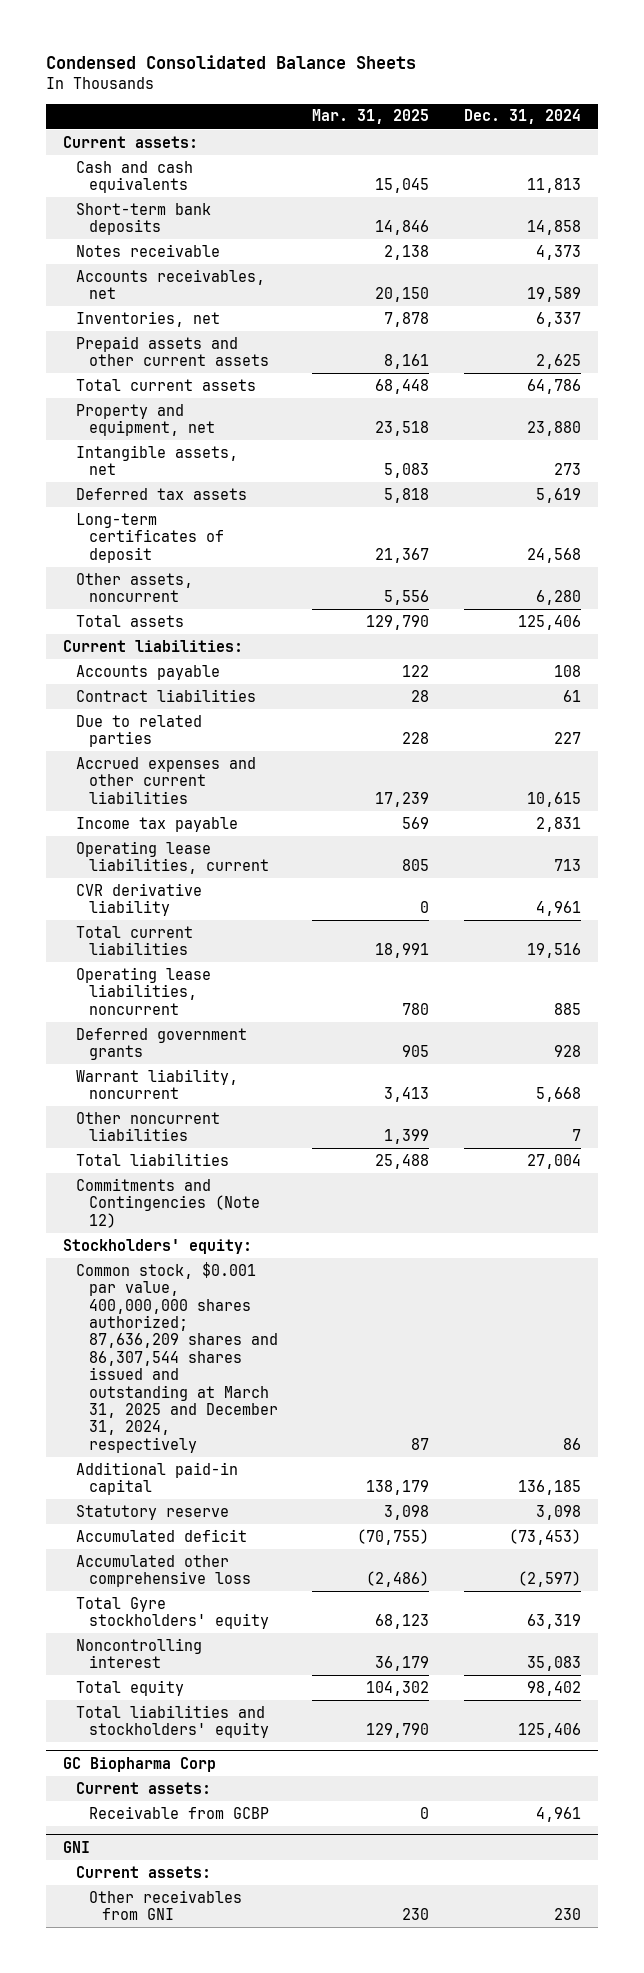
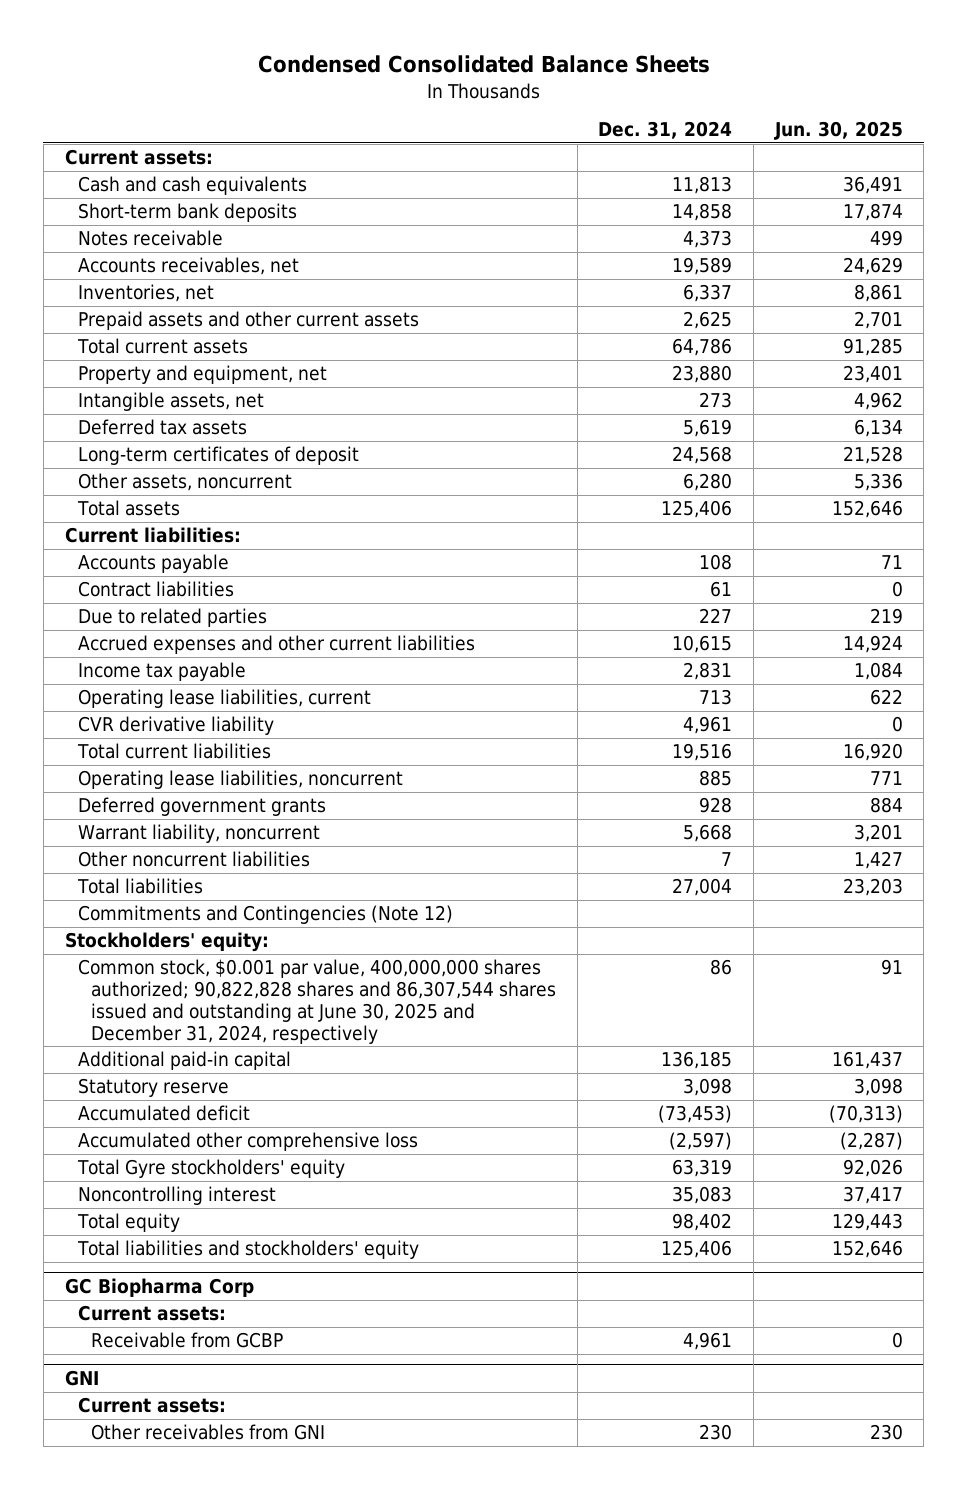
- | Mar. 31, 2025 | Dec. 31, 2024
+ | Dec. 31, 2024 | Jun. 30, 2025
- Common stock, $0.001 par value, 400,000,000 shares authorized; 87,636,209 shares and 86,307,544 shares issued and outstanding at March 31, 2025 and December 31, 2024, respectively | 87 | 86
+ Common stock, $0.001 par value, 400,000,000 shares authorized; 90,822,828 shares and 86,307,544 shares issued and outstanding at June 30, 2025 and December 31, 2024, respectively | 86 | 91

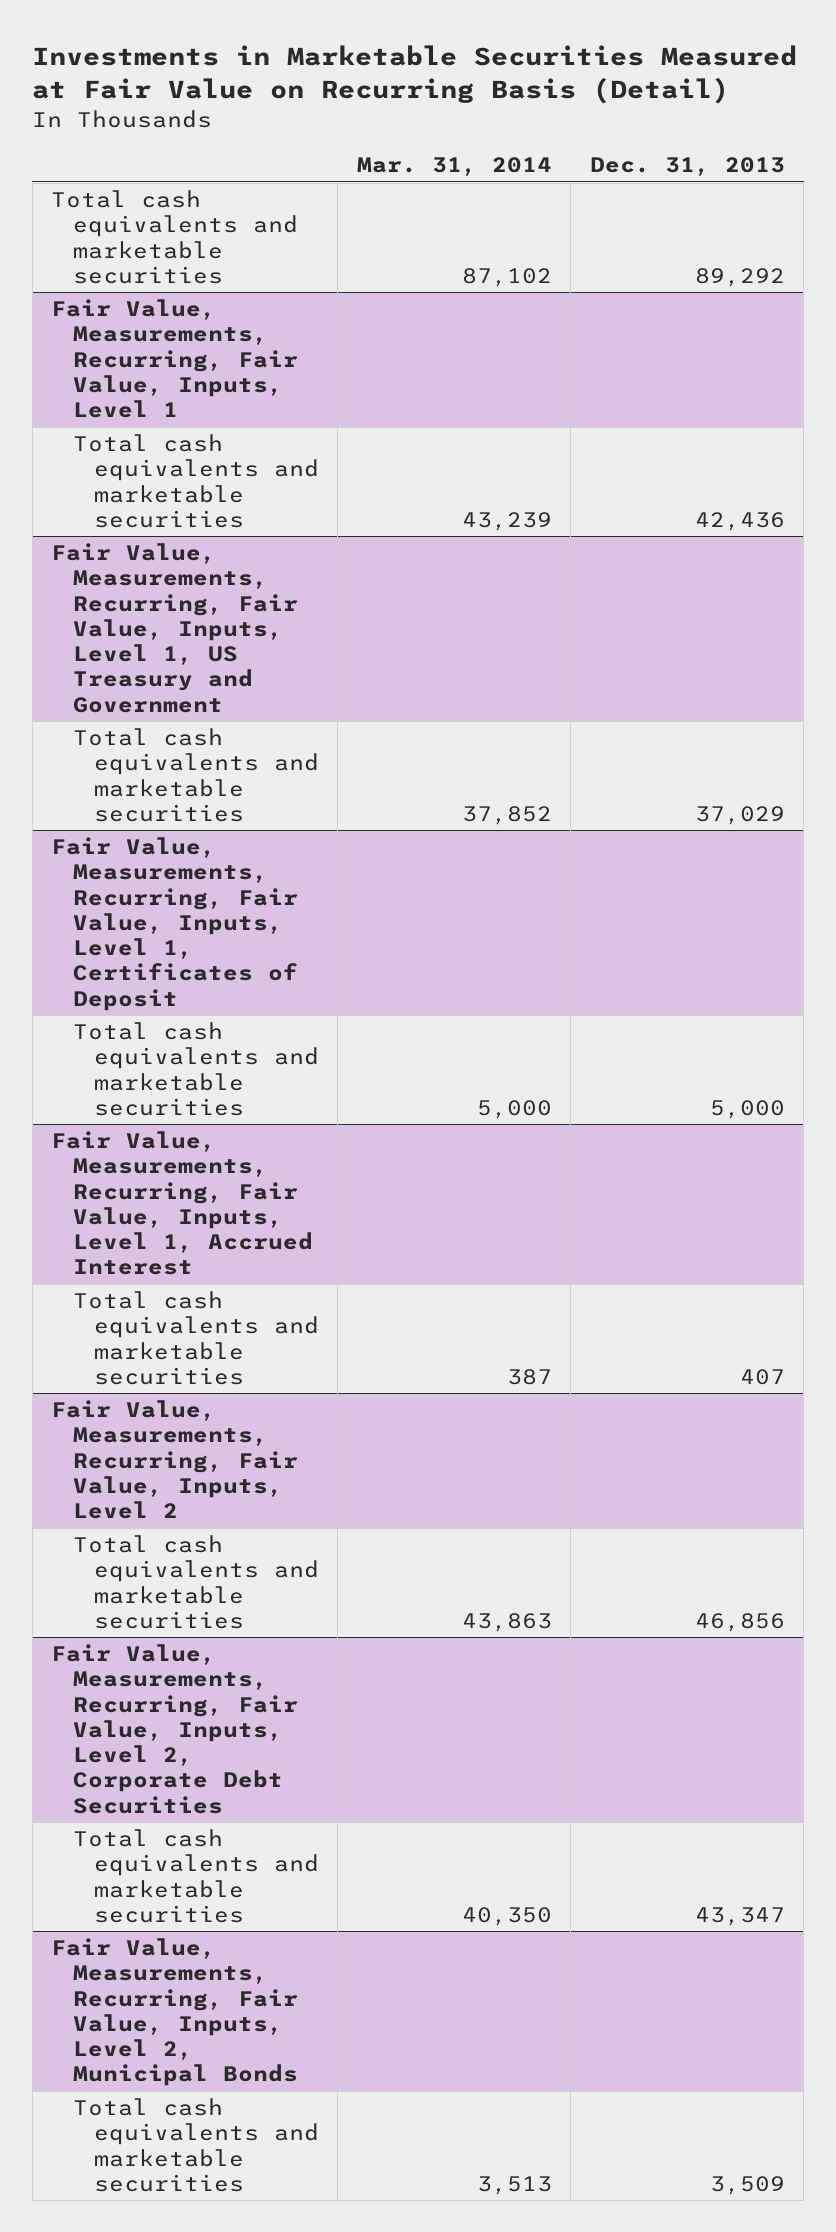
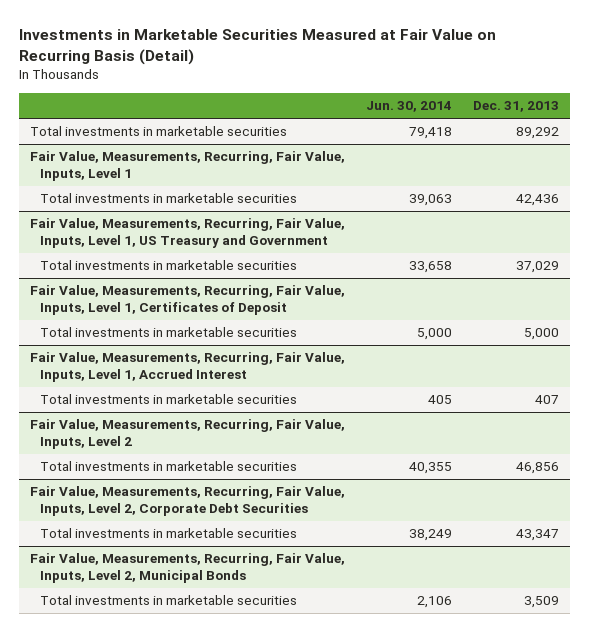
- | Mar. 31, 2014 | Dec. 31, 2013
+ | Jun. 30, 2014 | Dec. 31, 2013
- Total cash equivalents and marketable securities | 87,102 | 89,292
+ Total investments in marketable securities | 79,418 | 89,292
@ Fair Value, Measurements, Recurring, Fair Value, Inputs, Level 1
- Total cash equivalents and marketable securities | 43,239 | 42,436
+ Total investments in marketable securities | 39,063 | 42,436
@ Fair Value, Measurements, Recurring, Fair Value, Inputs, Level 1, US Treasury and Government
- Total cash equivalents and marketable securities | 37,852 | 37,029
+ Total investments in marketable securities | 33,658 | 37,029
@ Fair Value, Measurements, Recurring, Fair Value, Inputs, Level 1, Certificates of Deposit
- Total cash equivalents and marketable securities | 5,000 | 5,000
+ Total investments in marketable securities | 5,000 | 5,000
@ Fair Value, Measurements, Recurring, Fair Value, Inputs, Level 1, Accrued Interest
- Total cash equivalents and marketable securities | 387 | 407
+ Total investments in marketable securities | 405 | 407
@ Fair Value, Measurements, Recurring, Fair Value, Inputs, Level 2
- Total cash equivalents and marketable securities | 43,863 | 46,856
+ Total investments in marketable securities | 40,355 | 46,856
@ Fair Value, Measurements, Recurring, Fair Value, Inputs, Level 2, Corporate Debt Securities
- Total cash equivalents and marketable securities | 40,350 | 43,347
+ Total investments in marketable securities | 38,249 | 43,347
@ Fair Value, Measurements, Recurring, Fair Value, Inputs, Level 2, Municipal Bonds
- Total cash equivalents and marketable securities | 3,513 | 3,509
+ Total investments in marketable securities | 2,106 | 3,509

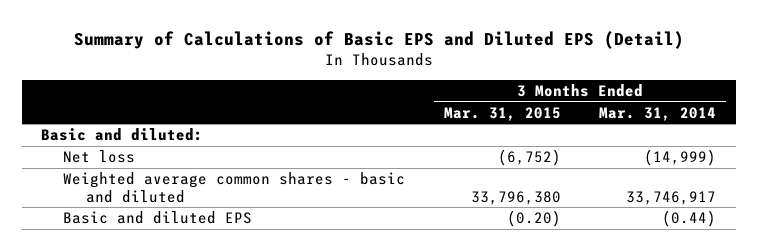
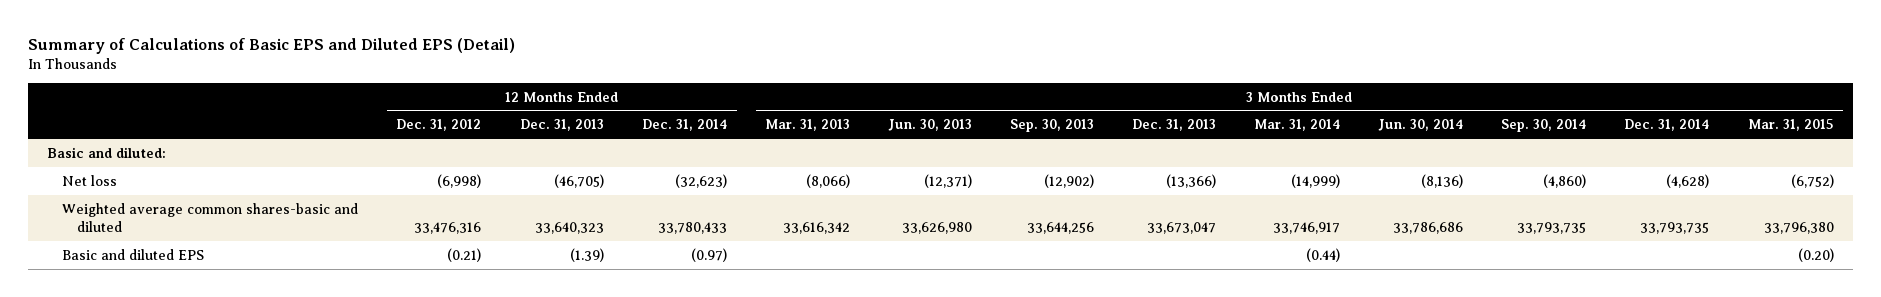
- | 3 Months Ended Mar. 31, 2015 | 3 Months Ended Mar. 31, 2014
+ | 12 Months Ended Dec. 31, 2012 | 12 Months Ended Dec. 31, 2013 | 12 Months Ended Dec. 31, 2014 | 3 Months Ended Mar. 31, 2013 | 3 Months Ended Jun. 30, 2013 | 3 Months Ended Sep. 30, 2013 | 3 Months Ended Dec. 31, 2013 | 3 Months Ended Mar. 31, 2014 | 3 Months Ended Jun. 30, 2014 | 3 Months Ended Sep. 30, 2014 | 3 Months Ended Dec. 31, 2014 | 3 Months Ended Mar. 31, 2015
- Weighted average common shares - basic and diluted | 33,796,380 | 33,746,917
+ Weighted average common shares-basic and diluted | 33,476,316 | 33,640,323 | 33,780,433 | 33,616,342 | 33,626,980 | 33,644,256 | 33,673,047 | 33,746,917 | 33,786,686 | 33,793,735 | 33,793,735 | 33,796,380

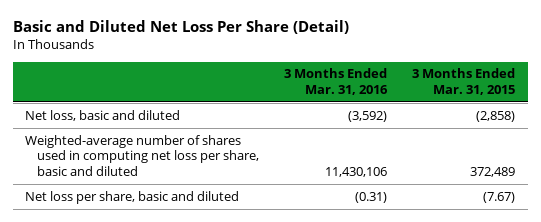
- Summary of Calculations of Basic EPS and Diluted EPS (Detail)
+ Basic and Diluted Net Loss Per Share (Detail)
- | 12 Months Ended Dec. 31, 2012 | 12 Months Ended Dec. 31, 2013 | 12 Months Ended Dec. 31, 2014 | 3 Months Ended Mar. 31, 2013 | 3 Months Ended Jun. 30, 2013 | 3 Months Ended Sep. 30, 2013 | 3 Months Ended Dec. 31, 2013 | 3 Months Ended Mar. 31, 2014 | 3 Months Ended Jun. 30, 2014 | 3 Months Ended Sep. 30, 2014 | 3 Months Ended Dec. 31, 2014 | 3 Months Ended Mar. 31, 2015
+ | 3 Months Ended Mar. 31, 2016 | 3 Months Ended Mar. 31, 2015
- Basic and diluted:
- Net loss | (6,998) | (46,705) | (32,623) | (8,066) | (12,371) | (12,902) | (13,366) | (14,999) | (8,136) | (4,860) | (4,628) | (6,752)
- Weighted average common shares-basic and diluted | 33,476,316 | 33,640,323 | 33,780,433 | 33,616,342 | 33,626,980 | 33,644,256 | 33,673,047 | 33,746,917 | 33,786,686 | 33,793,735 | 33,793,735 | 33,796,380
- Basic and diluted EPS | (0.21) | (1.39) | (0.97) | | | | | (0.44) | | | | (0.20)
+ Net loss, basic and diluted | (3,592) | (2,858)
+ Weighted-average number of shares used in computing net loss per share, basic and diluted | 11,430,106 | 372,489
+ Net loss per share, basic and diluted | (0.31) | (7.67)

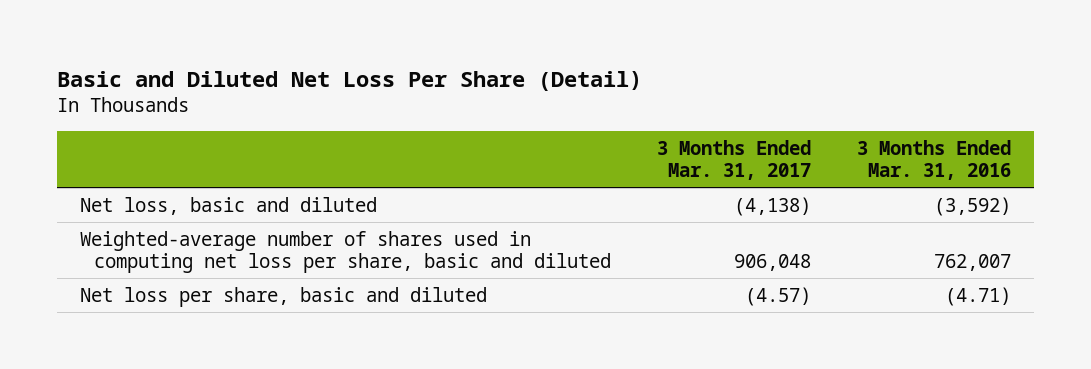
- | 3 Months Ended Mar. 31, 2016 | 3 Months Ended Mar. 31, 2015
+ | 3 Months Ended Mar. 31, 2017 | 3 Months Ended Mar. 31, 2016
- Weighted-average number of shares used in computing net loss per share, basic and diluted | 11,430,106 | 372,489
- Net loss per share, basic and diluted | (0.31) | (7.67)
+ Weighted-average number of shares used in computing net loss per share, basic and diluted | 906,048 | 762,007
+ Net loss per share, basic and diluted | (4.57) | (4.71)

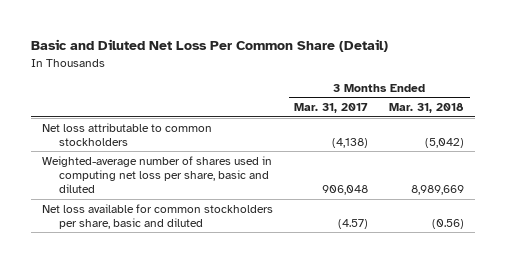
- Basic and Diluted Net Loss Per Share (Detail)
+ Basic and Diluted Net Loss Per Common Share (Detail)
- | 3 Months Ended Mar. 31, 2017 | 3 Months Ended Mar. 31, 2016
+ | 3 Months Ended Mar. 31, 2017 | 3 Months Ended Mar. 31, 2018
- Net loss, basic and diluted | (4,138) | (3,592)
+ Net loss attributable to common stockholders | (4,138) | (5,042)
- Net loss per share, basic and diluted | (4.57) | (4.71)
+ Net loss available for common stockholders per share, basic and diluted | (4.57) | (0.56)

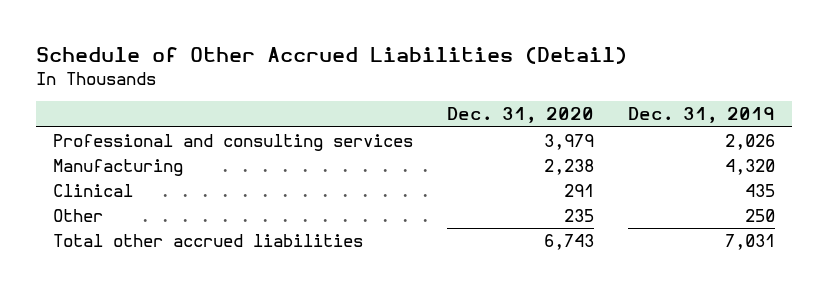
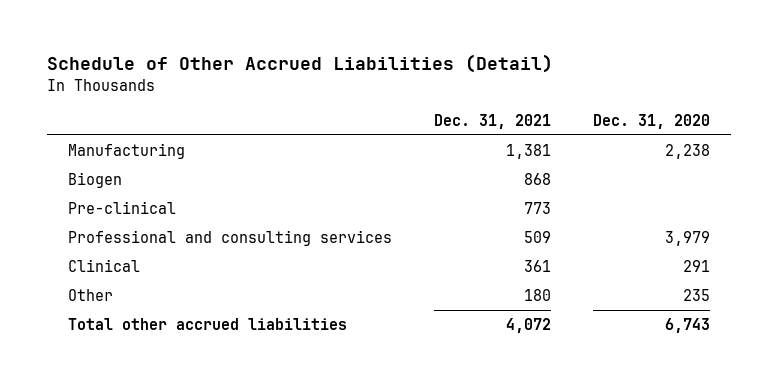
- | Dec. 31, 2020 | Dec. 31, 2019
+ | Dec. 31, 2021 | Dec. 31, 2020
+ Biogen | 868 |
+ Pre-clinical | 773 |
moved down: Professional and consulting services | 509 | 3,979

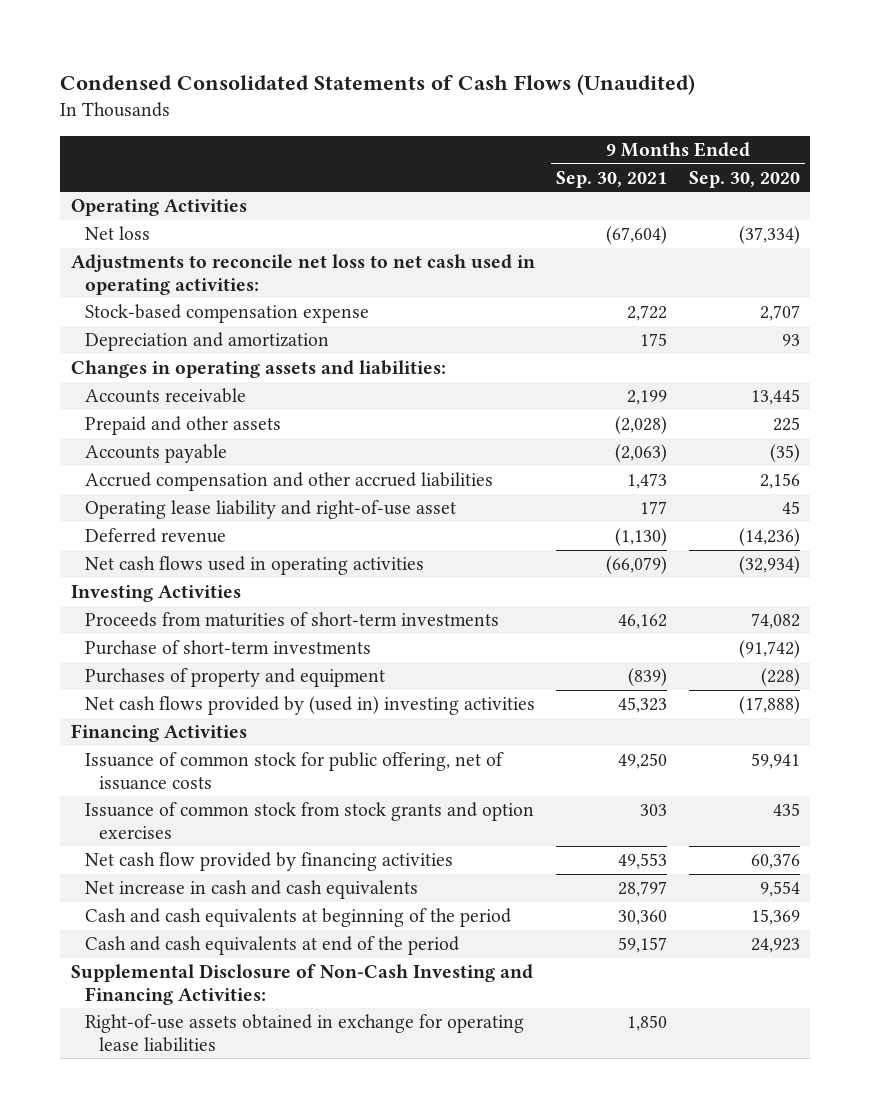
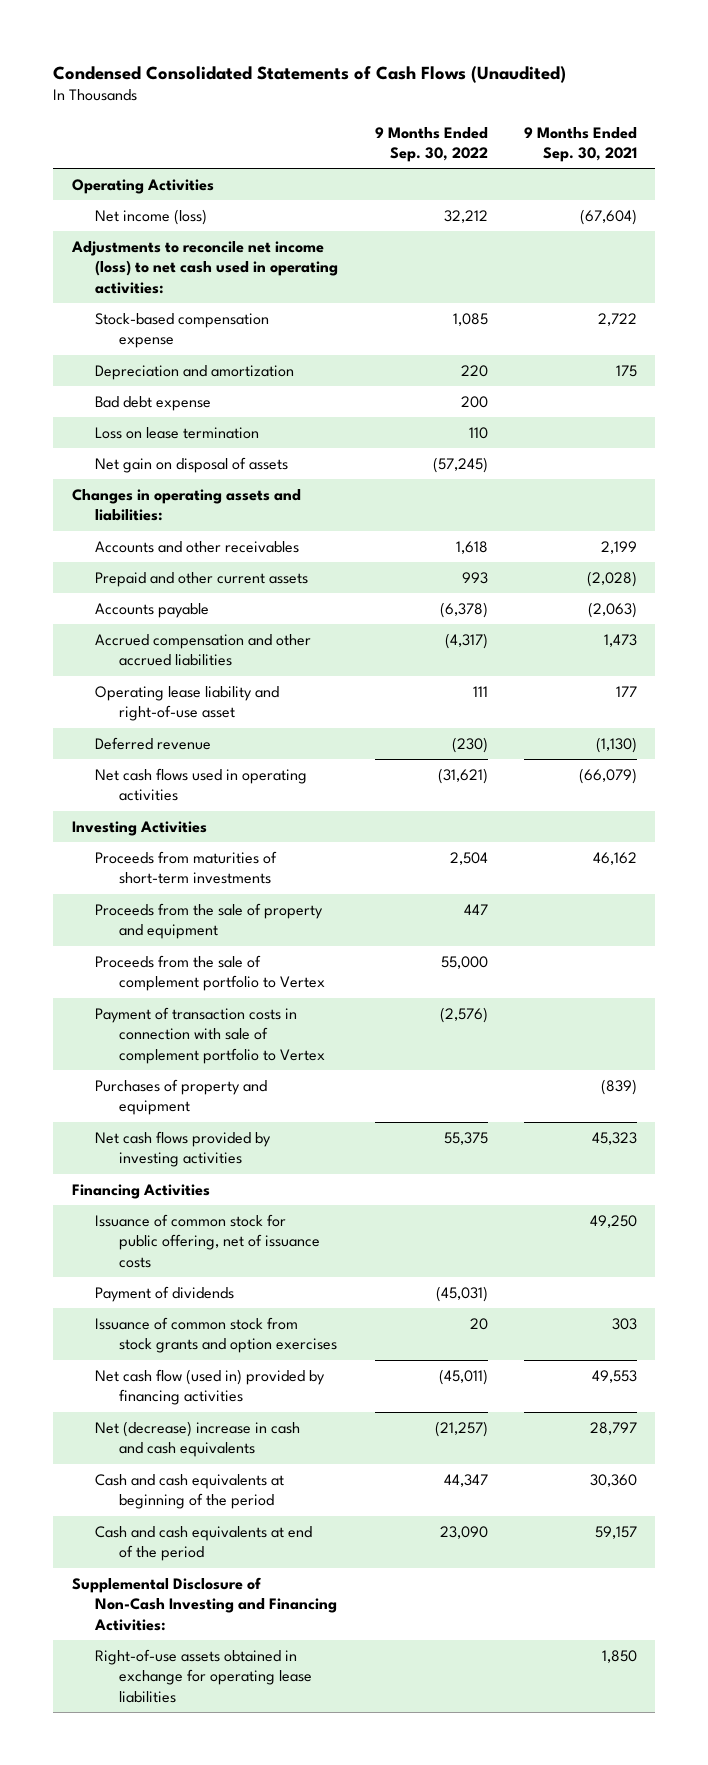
- | 9 Months Ended Sep. 30, 2021 | 9 Months Ended Sep. 30, 2020
+ | 9 Months Ended Sep. 30, 2022 | 9 Months Ended Sep. 30, 2021
- Net loss | (67,604) | (37,334)
- Adjustments to reconcile net loss to net cash used in operating activities:
+ Net income (loss) | 32,212 | (67,604)
+ Adjustments to reconcile net income (loss) to net cash used in operating activities:
+ Bad debt expense | 200 |
+ Loss on lease termination | 110 |
+ Net gain on disposal of assets | (57,245) |
- Accounts receivable | 2,199 | 13,445
- Prepaid and other assets | (2,028) | 225
+ Accounts and other receivables | 1,618 | 2,199
+ Prepaid and other current assets | 993 | (2,028)
- Purchase of short-term investments | | (91,742)
+ Proceeds from the sale of property and equipment | 447 |
+ Proceeds from the sale of complement portfolio to Vertex | 55,000 |
+ Payment of transaction costs in connection with sale of complement portfolio to Vertex | (2,576) |
- Net cash flows provided by (used in) investing activities | 45,323 | (17,888)
+ Net cash flows provided by investing activities | 55,375 | 45,323
+ Payment of dividends | (45,031) |
- Net cash flow provided by financing activities | 49,553 | 60,376
- Net increase in cash and cash equivalents | 28,797 | 9,554
+ Net cash flow (used in) provided by financing activities | (45,011) | 49,553
+ Net (decrease) increase in cash and cash equivalents | (21,257) | 28,797

